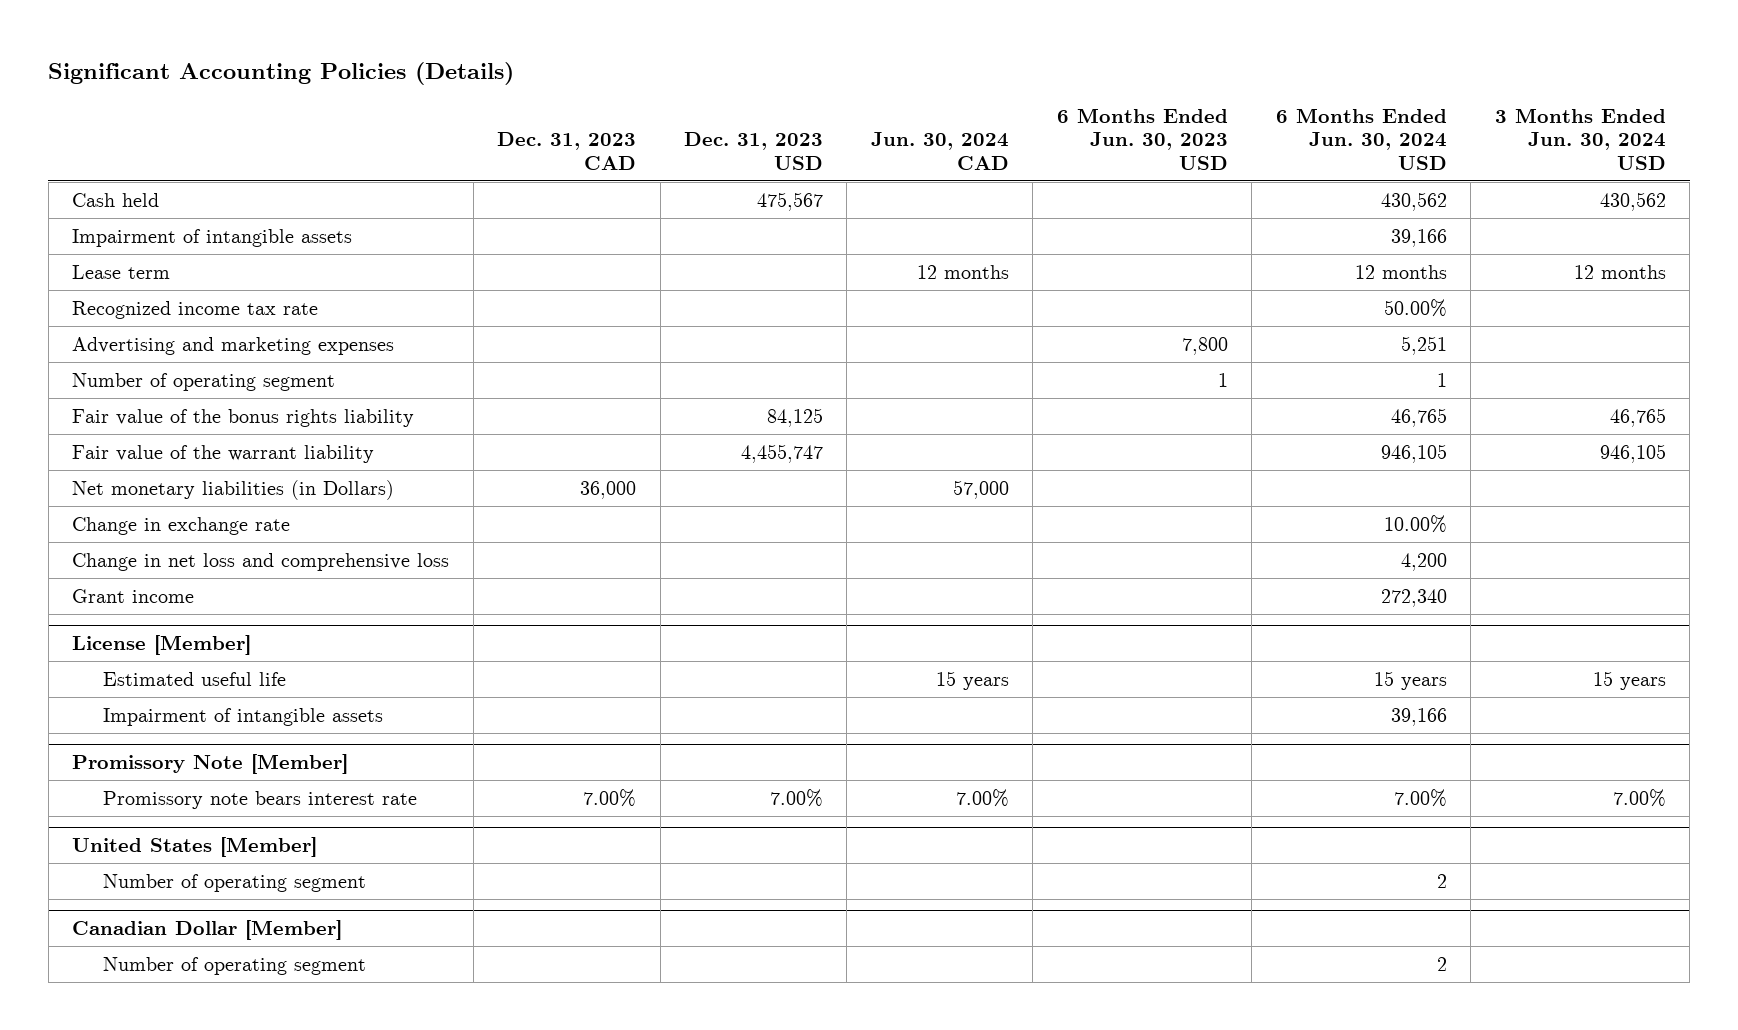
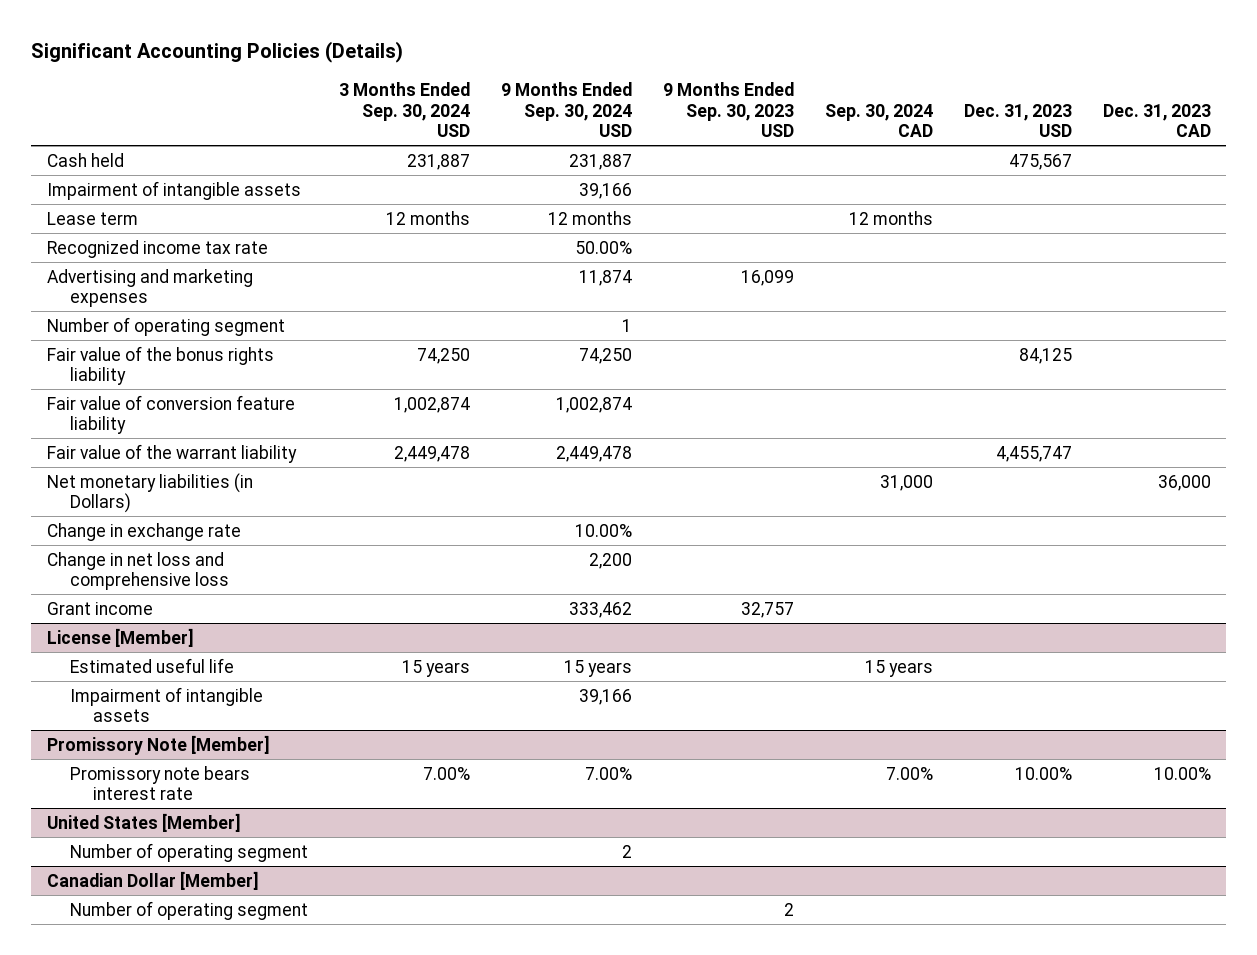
- | Dec. 31, 2023 CAD | Dec. 31, 2023 USD | Jun. 30, 2024 CAD | 6 Months Ended Jun. 30, 2023 USD | 6 Months Ended Jun. 30, 2024 USD | 3 Months Ended Jun. 30, 2024 USD
+ | 3 Months Ended Sep. 30, 2024 USD | 9 Months Ended Sep. 30, 2024 USD | 9 Months Ended Sep. 30, 2023 USD | Sep. 30, 2024 CAD | Dec. 31, 2023 USD | Dec. 31, 2023 CAD
+ Fair value of conversion feature liability | 1,002,874 | 1,002,874 | | | |
@ Promissory Note [Member]
- Promissory note bears interest rate | 7.00% | 7.00% | 7.00% | | 7.00% | 7.00%
+ Promissory note bears interest rate | 7.00% | 7.00% | | 7.00% | 10.00% | 10.00%

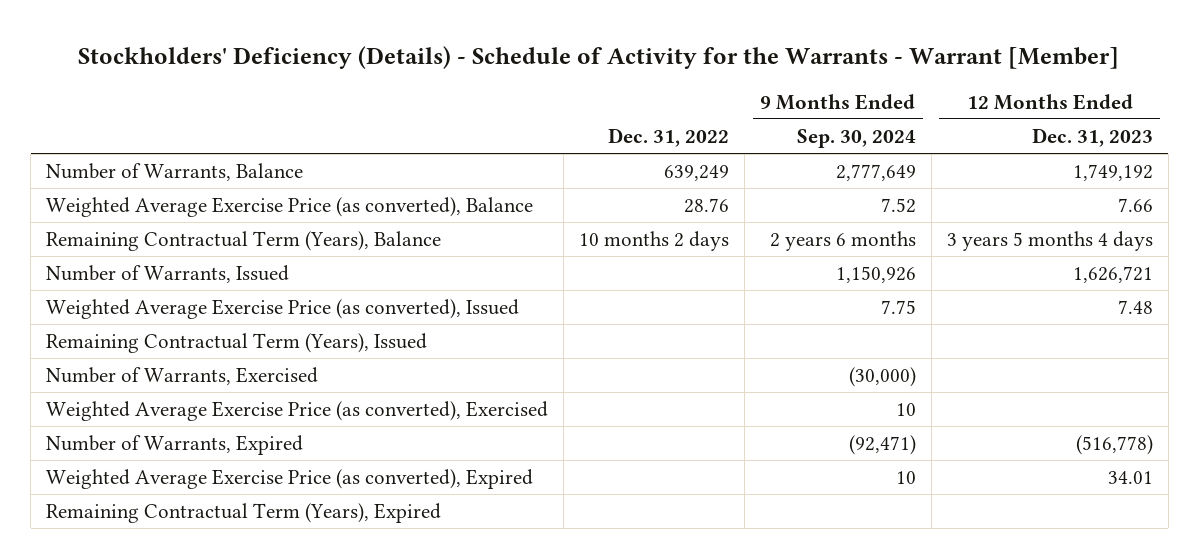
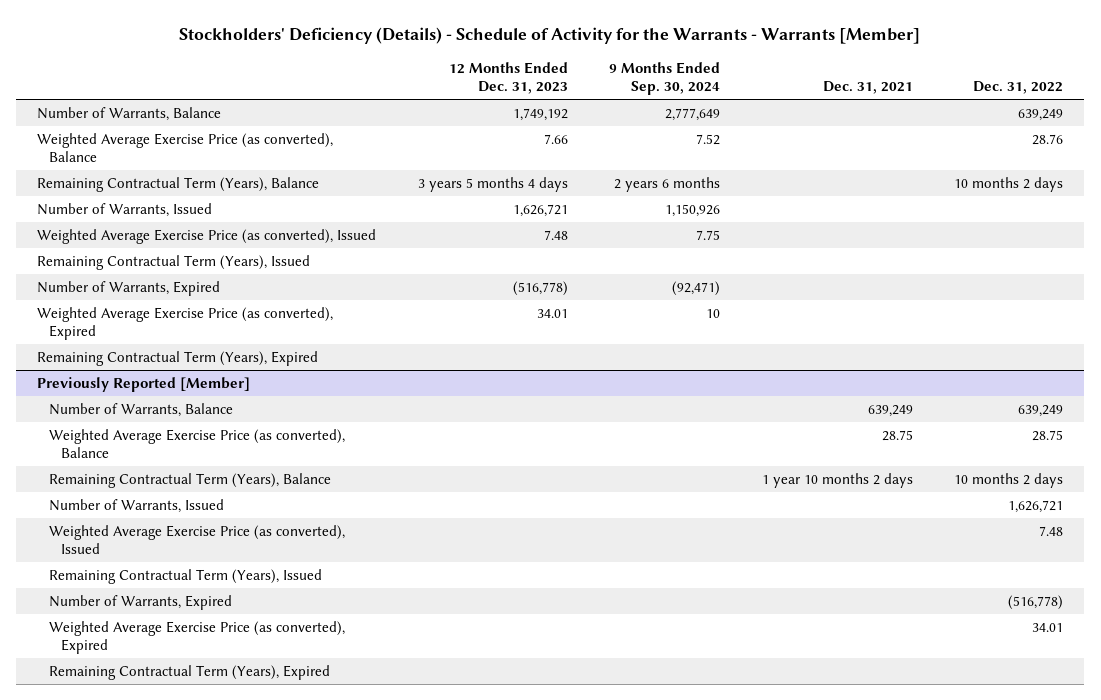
- Stockholders' Deficiency (Details) - Schedule of Activity for the Warrants - Warrant [Member]
+ Stockholders' Deficiency (Details) - Schedule of Activity for the Warrants - Warrants [Member]
- | Dec. 31, 2022 | 9 Months Ended Sep. 30, 2024 | 12 Months Ended Dec. 31, 2023
+ | 12 Months Ended Dec. 31, 2023 | 9 Months Ended Sep. 30, 2024 | Dec. 31, 2021 | Dec. 31, 2022
- Number of Warrants, Exercised | | (30,000) |
- Weighted Average Exercise Price (as converted), Exercised | | 10 |
+ Previously Reported [Member]
+ Number of Warrants, Balance | | | 639,249 | 639,249
+ Weighted Average Exercise Price (as converted), Balance | | | 28.75 | 28.75
+ Remaining Contractual Term (Years), Balance | | | 1 year 10 months 2 days | 10 months 2 days
+ Number of Warrants, Issued | | | | 1,626,721
+ Weighted Average Exercise Price (as converted), Issued | | | | 7.48
+ Remaining Contractual Term (Years), Issued
+ Number of Warrants, Expired | | | | (516,778)
+ Weighted Average Exercise Price (as converted), Expired | | | | 34.01
+ Remaining Contractual Term (Years), Expired

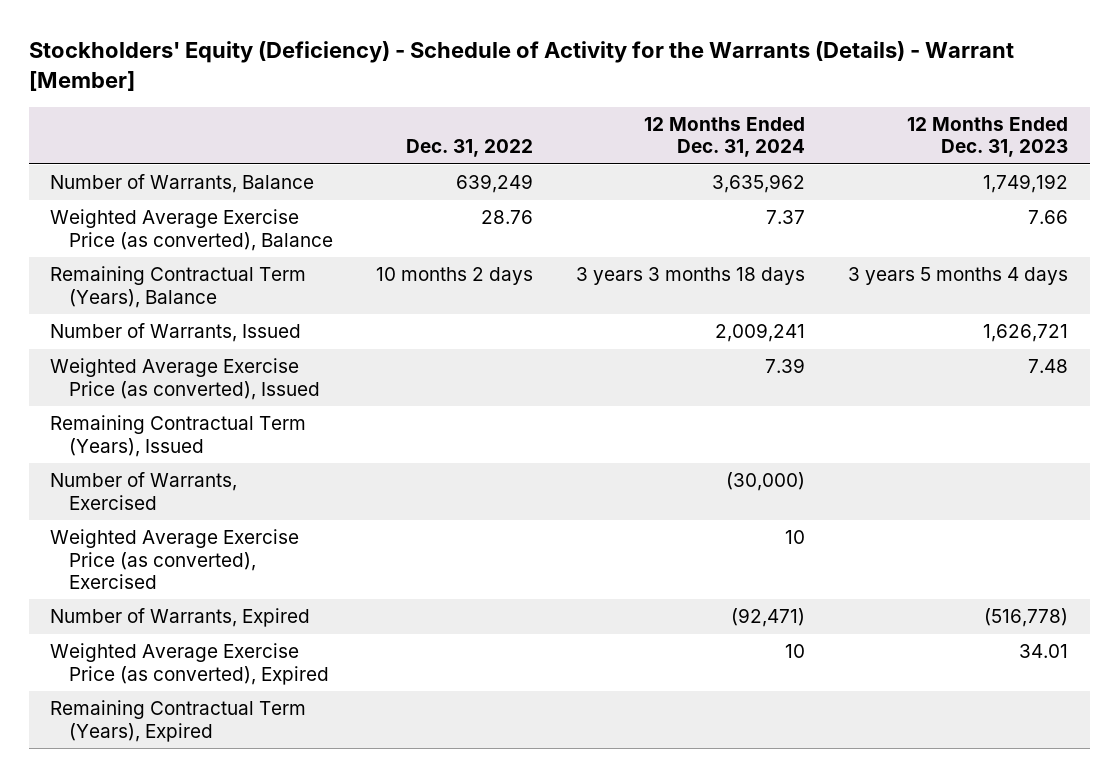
- Stockholders' Deficiency (Details) - Schedule of Activity for the Warrants - Warrants [Member]
+ Stockholders' Equity (Deficiency) - Schedule of Activity for the Warrants (Details) - Warrant [Member]
- | 12 Months Ended Dec. 31, 2023 | 9 Months Ended Sep. 30, 2024 | Dec. 31, 2021 | Dec. 31, 2022
+ | Dec. 31, 2022 | 12 Months Ended Dec. 31, 2024 | 12 Months Ended Dec. 31, 2023
+ Number of Warrants, Exercised | | (30,000) |
+ Weighted Average Exercise Price (as converted), Exercised | | 10 |
- Previously Reported [Member]
- Number of Warrants, Balance | | | 639,249 | 639,249
- Weighted Average Exercise Price (as converted), Balance | | | 28.75 | 28.75
- Remaining Contractual Term (Years), Balance | | | 1 year 10 months 2 days | 10 months 2 days
- Number of Warrants, Issued | | | | 1,626,721
- Weighted Average Exercise Price (as converted), Issued | | | | 7.48
- Remaining Contractual Term (Years), Issued
- Number of Warrants, Expired | | | | (516,778)
- Weighted Average Exercise Price (as converted), Expired | | | | 34.01
- Remaining Contractual Term (Years), Expired

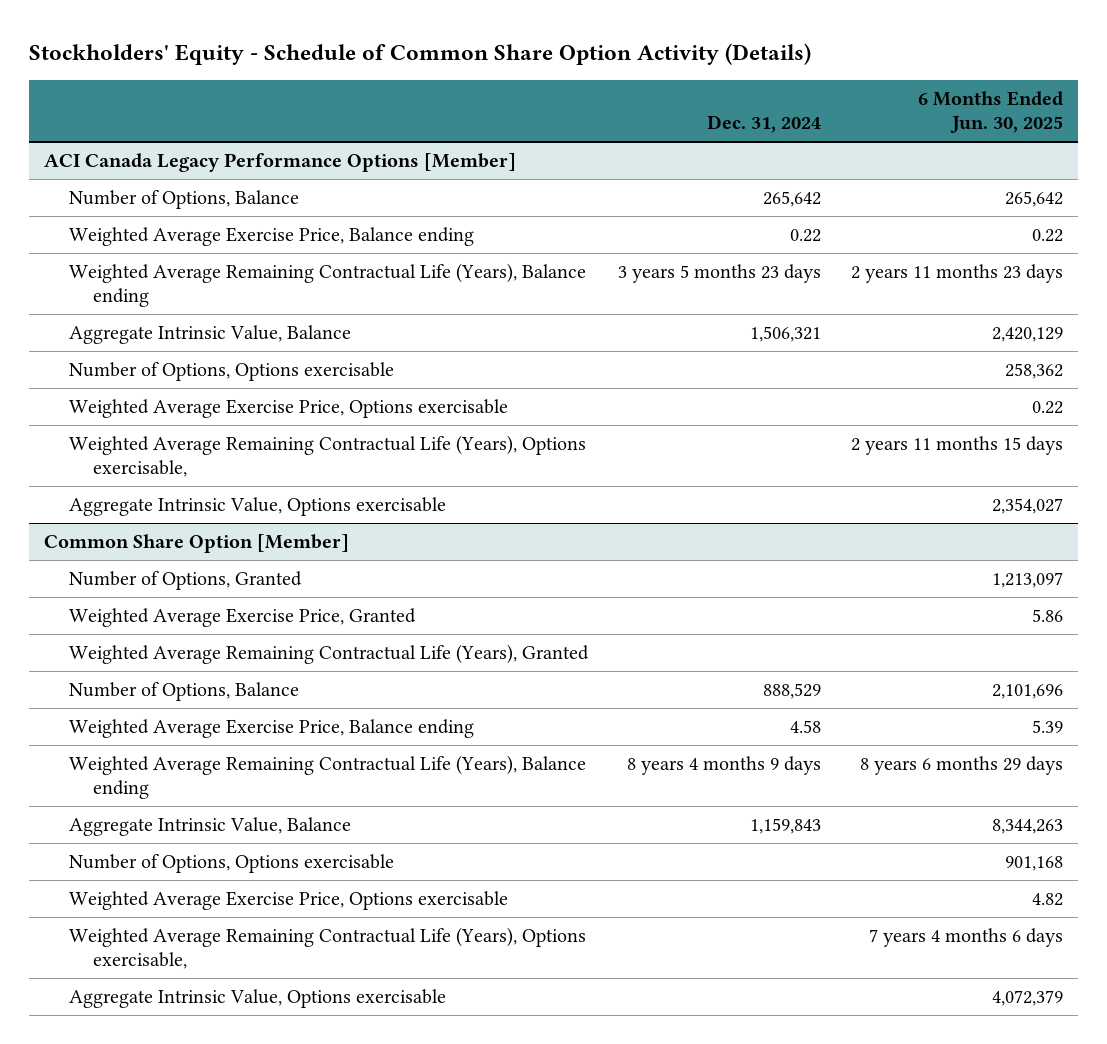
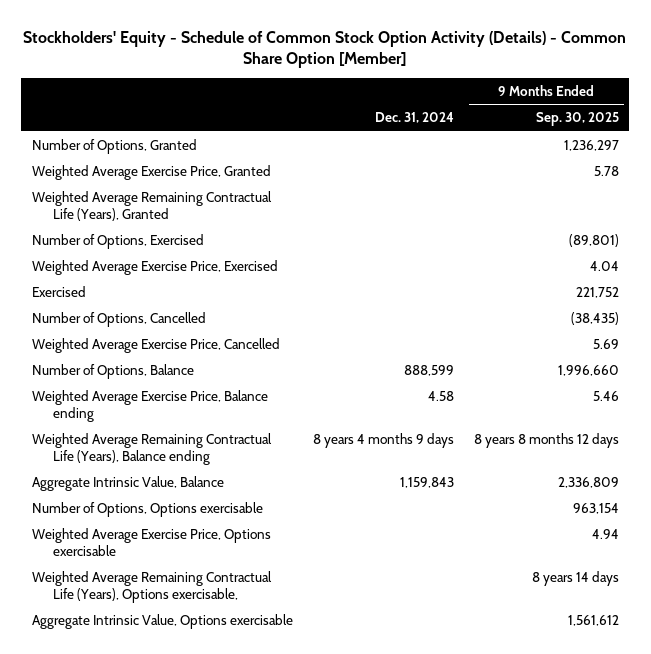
- Stockholders' Equity - Schedule of Common Share Option Activity (Details)
+ Stockholders' Equity - Schedule of Common Stock Option Activity (Details) - Common Share Option [Member]
- | Dec. 31, 2024 | 6 Months Ended Jun. 30, 2025
+ | Dec. 31, 2024 | 9 Months Ended Sep. 30, 2025
- ACI Canada Legacy Performance Options [Member]
- Number of Options, Balance | 265,642 | 265,642
- Weighted Average Exercise Price, Balance ending | 0.22 | 0.22
- Weighted Average Remaining Contractual Life (Years), Balance ending | 3 years 5 months 23 days | 2 years 11 months 23 days
- Aggregate Intrinsic Value, Balance | 1,506,321 | 2,420,129
- Number of Options, Options exercisable | | 258,362
- Weighted Average Exercise Price, Options exercisable | | 0.22
- Weighted Average Remaining Contractual Life (Years), Options exercisable, | | 2 years 11 months 15 days
- Aggregate Intrinsic Value, Options exercisable | | 2,354,027
- Common Share Option [Member]
- Number of Options, Balance | 888,529 | 2,101,696
+ Number of Options, Exercised | | (89,801)
+ Weighted Average Exercise Price, Exercised | | 4.04
+ Exercised | | 221,752
+ Number of Options, Cancelled | | (38,435)
+ Weighted Average Exercise Price, Cancelled | | 5.69
+ Number of Options, Balance | 888,599 | 1,996,660

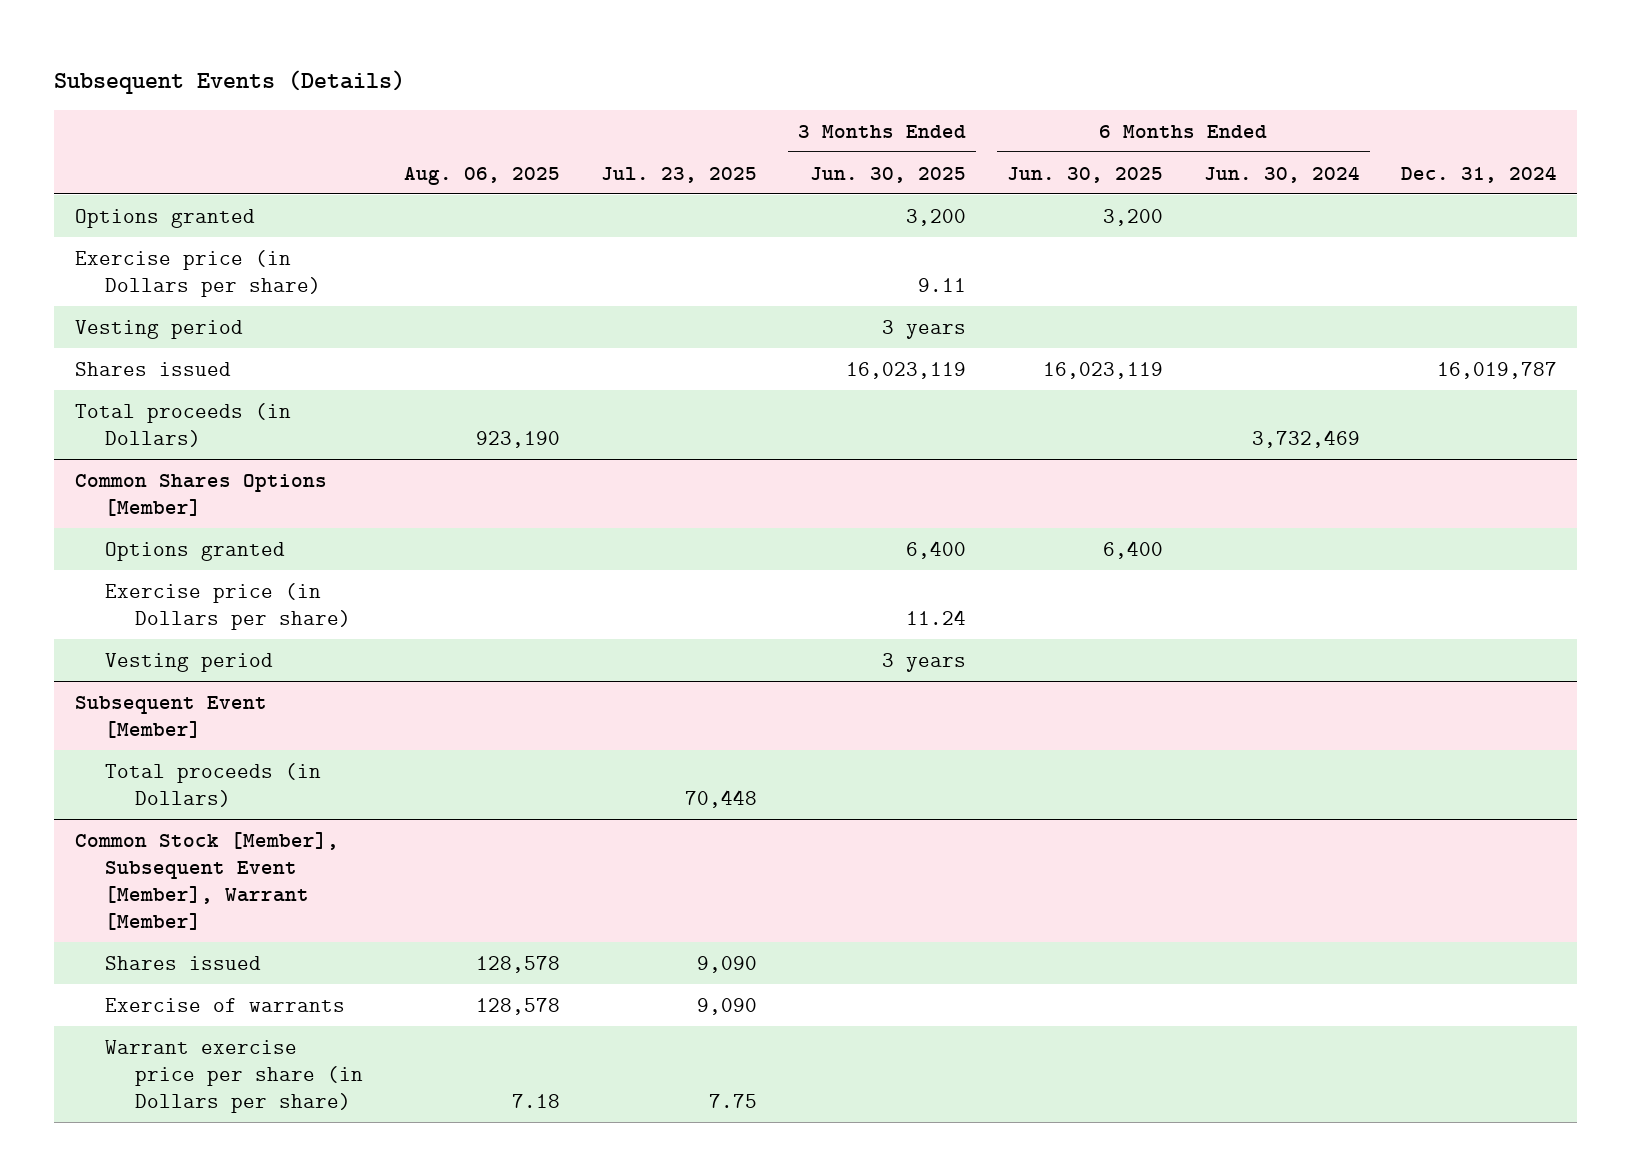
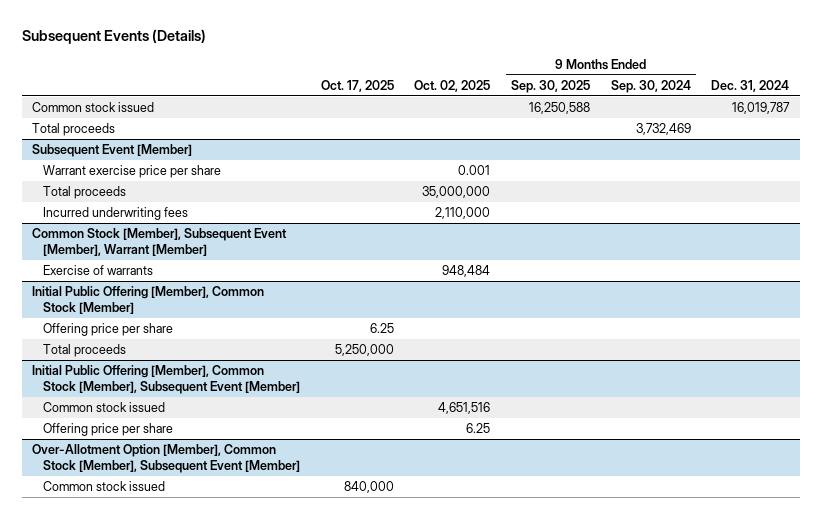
- | Aug. 06, 2025 | Jul. 23, 2025 | 3 Months Ended Jun. 30, 2025 | 6 Months Ended Jun. 30, 2025 | 6 Months Ended Jun. 30, 2024 | Dec. 31, 2024
+ | Oct. 17, 2025 | Oct. 02, 2025 | 9 Months Ended Sep. 30, 2025 | 9 Months Ended Sep. 30, 2024 | Dec. 31, 2024
- Options granted | | | 3,200 | 3,200 | |
- Exercise price (in Dollars per share) | | | 9.11 | | |
- Vesting period | | | 3 years | | |
- Shares issued | | | 16,023,119 | 16,023,119 | | 16,019,787
- Total proceeds (in Dollars) | 923,190 | | | | 3,732,469 |
- Common Shares Options [Member]
- Options granted | | | 6,400 | 6,400 | |
- Exercise price (in Dollars per share) | | | 11.24 | | |
- Vesting period | | | 3 years | | |
+ Common stock issued | | | 16,250,588 | | 16,019,787
+ Total proceeds | | | | 3,732,469 |
@ Subsequent Event [Member]
- Total proceeds (in Dollars) | | 70,448 | | | |
+ Warrant exercise price per share | | 0.001 | | |
+ Total proceeds | | 35,000,000 | | |
+ Incurred underwriting fees | | 2,110,000 | | |
@ Common Stock [Member], Subsequent Event [Member], Warrant [Member]
- Shares issued | 128,578 | 9,090 | | | |
- Warrant exercise price per share (in Dollars per share) | 7.18 | 7.75 | | | |
+ Initial Public Offering [Member], Common Stock [Member]
+ Offering price per share | 6.25 | | | |
+ Total proceeds | 5,250,000 | | | |
+ Initial Public Offering [Member], Common Stock [Member], Subsequent Event [Member]
+ Common stock issued | | 4,651,516 | | |
+ Offering price per share | | 6.25 | | |
+ Over-Allotment Option [Member], Common Stock [Member], Subsequent Event [Member]
+ Common stock issued | 840,000 | | | |

